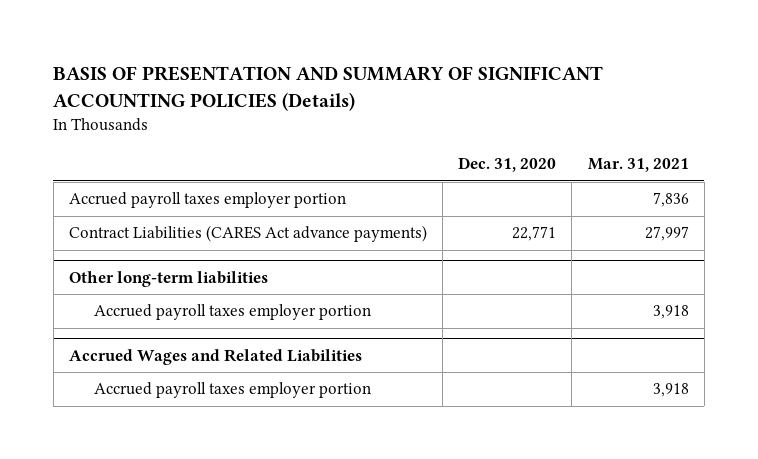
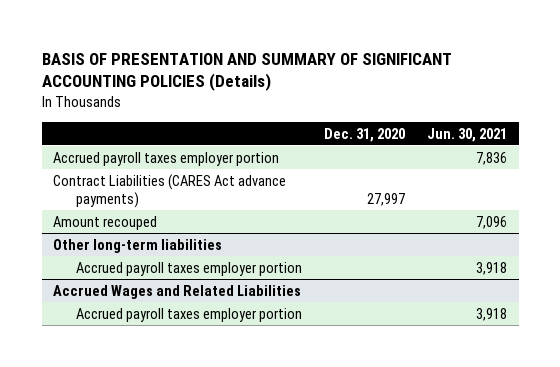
- | Dec. 31, 2020 | Mar. 31, 2021
+ | Dec. 31, 2020 | Jun. 30, 2021
- Contract Liabilities (CARES Act advance payments) | 22,771 | 27,997
+ Contract Liabilities (CARES Act advance payments) | 27,997 |
+ Amount recouped | | 7,096

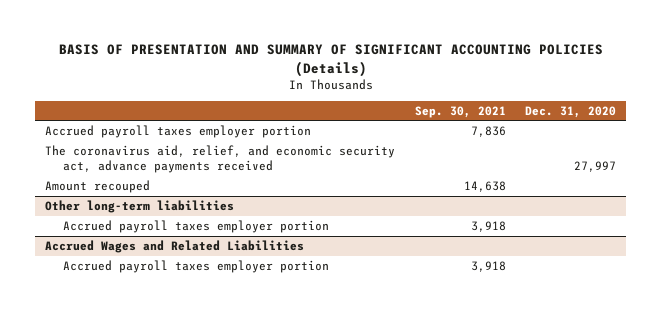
- | Dec. 31, 2020 | Jun. 30, 2021
+ | Sep. 30, 2021 | Dec. 31, 2020
- Contract Liabilities (CARES Act advance payments) | 27,997 |
+ The coronavirus aid, relief, and economic security act, advance payments received | | 27,997

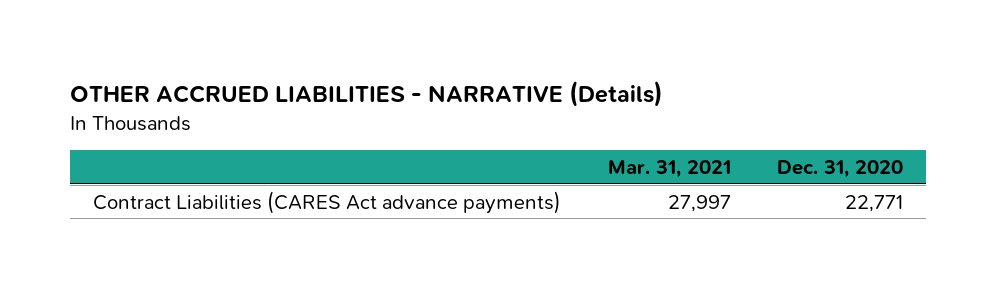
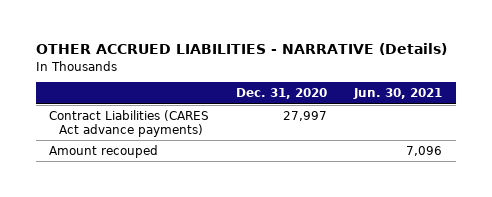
- | Mar. 31, 2021 | Dec. 31, 2020
+ | Dec. 31, 2020 | Jun. 30, 2021
- Contract Liabilities (CARES Act advance payments) | 27,997 | 22,771
+ Contract Liabilities (CARES Act advance payments) | 27,997 |
+ Amount recouped | | 7,096

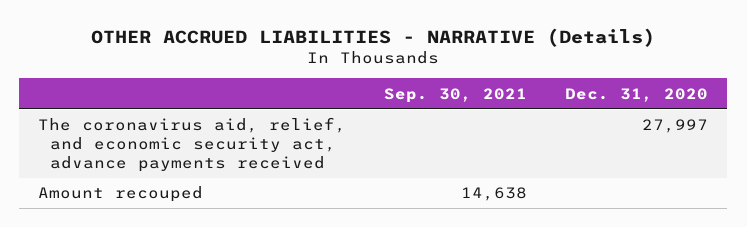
- | Dec. 31, 2020 | Jun. 30, 2021
+ | Sep. 30, 2021 | Dec. 31, 2020
- Contract Liabilities (CARES Act advance payments) | 27,997 |
+ The coronavirus aid, relief, and economic security act, advance payments received | | 27,997

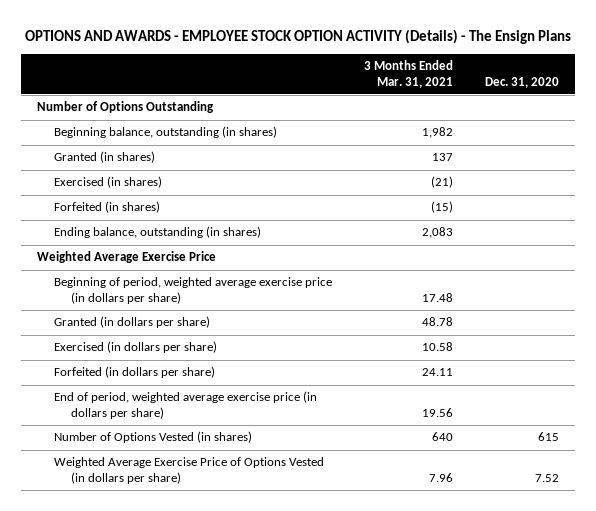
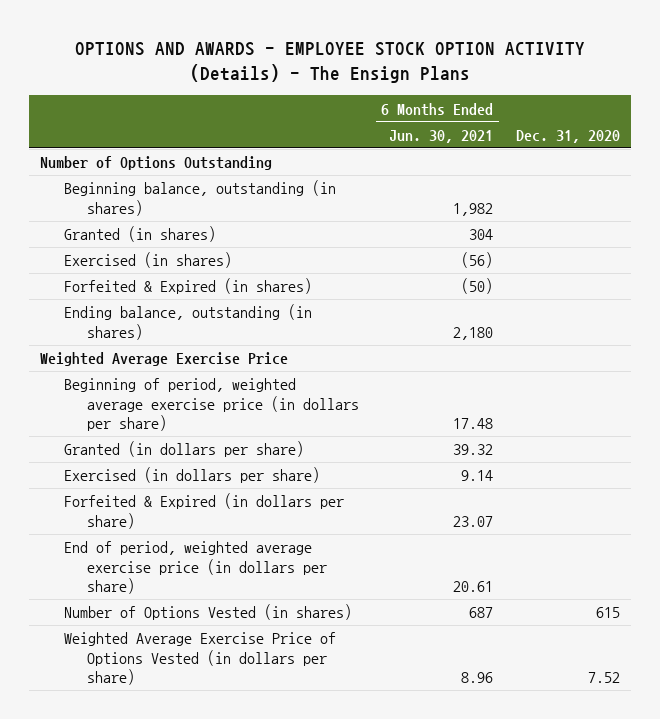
- | 3 Months Ended Mar. 31, 2021 | Dec. 31, 2020
+ | 6 Months Ended Jun. 30, 2021 | Dec. 31, 2020
- Forfeited (in shares) | (15) |
+ Forfeited & Expired (in shares) | (50) |
- Forfeited (in dollars per share) | 24.11 |
+ Forfeited & Expired (in dollars per share) | 23.07 |

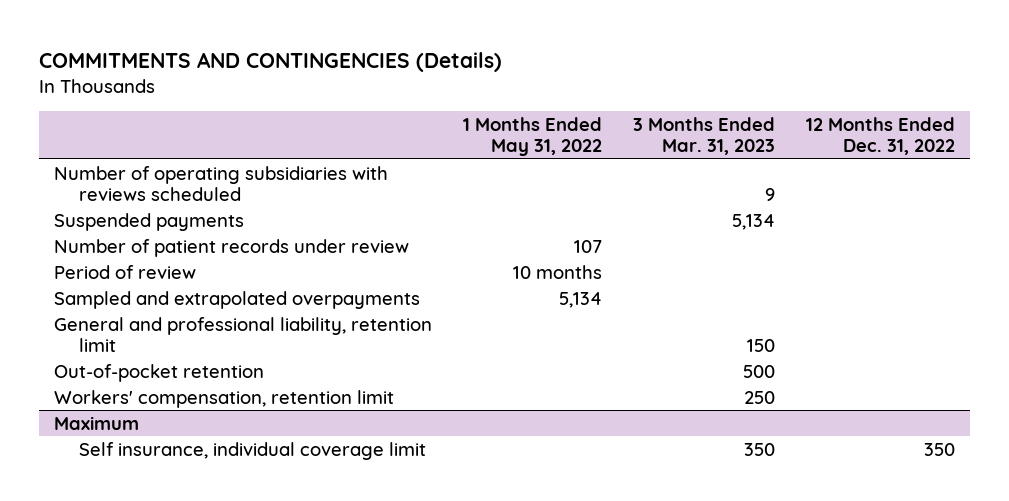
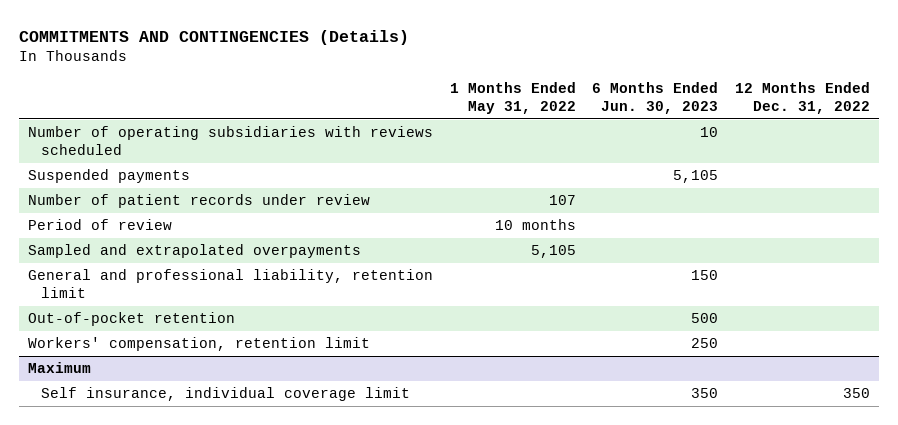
- | 1 Months Ended May 31, 2022 | 3 Months Ended Mar. 31, 2023 | 12 Months Ended Dec. 31, 2022
+ | 1 Months Ended May 31, 2022 | 6 Months Ended Jun. 30, 2023 | 12 Months Ended Dec. 31, 2022
- Sampled and extrapolated overpayments | 5,134 | |
+ Sampled and extrapolated overpayments | 5,105 | |

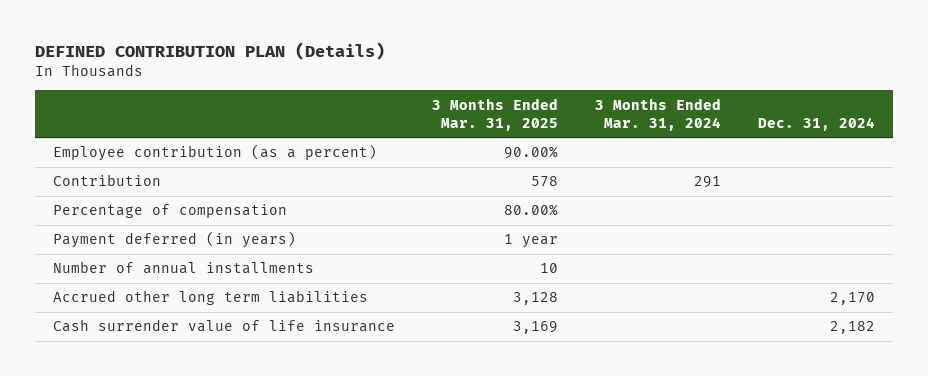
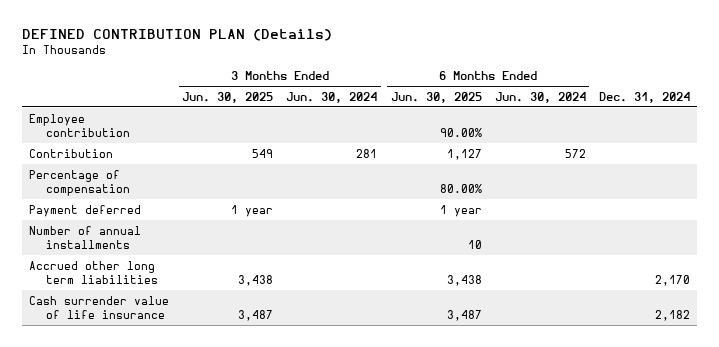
- | 3 Months Ended Mar. 31, 2025 | 3 Months Ended Mar. 31, 2024 | Dec. 31, 2024
+ | 3 Months Ended Jun. 30, 2025 | 3 Months Ended Jun. 30, 2024 | 6 Months Ended Jun. 30, 2025 | 6 Months Ended Jun. 30, 2024 | Dec. 31, 2024
- Employee contribution (as a percent) | 90.00% | |
+ Employee contribution | | | 90.00% | |
- Payment deferred (in years) | 1 year | |
+ Payment deferred | 1 year | | 1 year | |

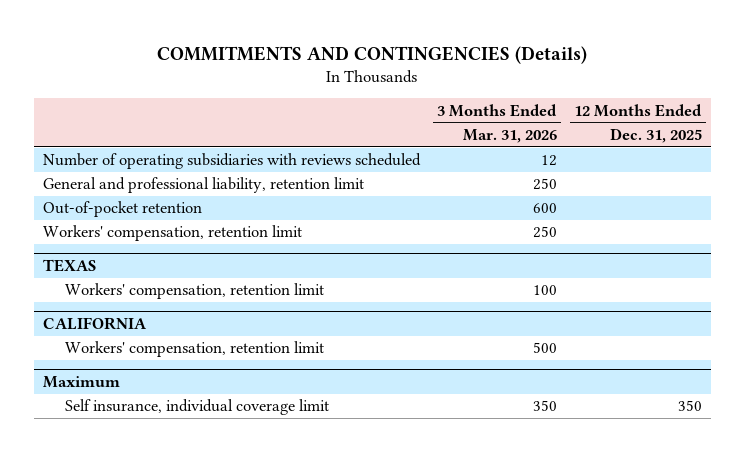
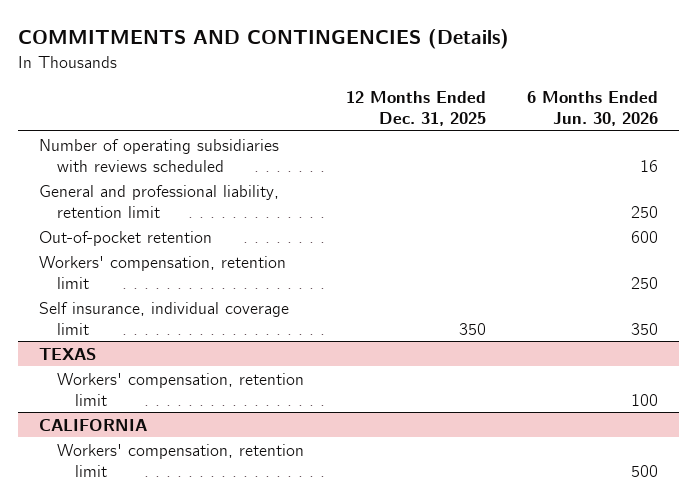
- | 3 Months Ended Mar. 31, 2026 | 12 Months Ended Dec. 31, 2025
+ | 12 Months Ended Dec. 31, 2025 | 6 Months Ended Jun. 30, 2026
+ Self insurance, individual coverage limit | 350 | 350
- Maximum
- Self insurance, individual coverage limit | 350 | 350

